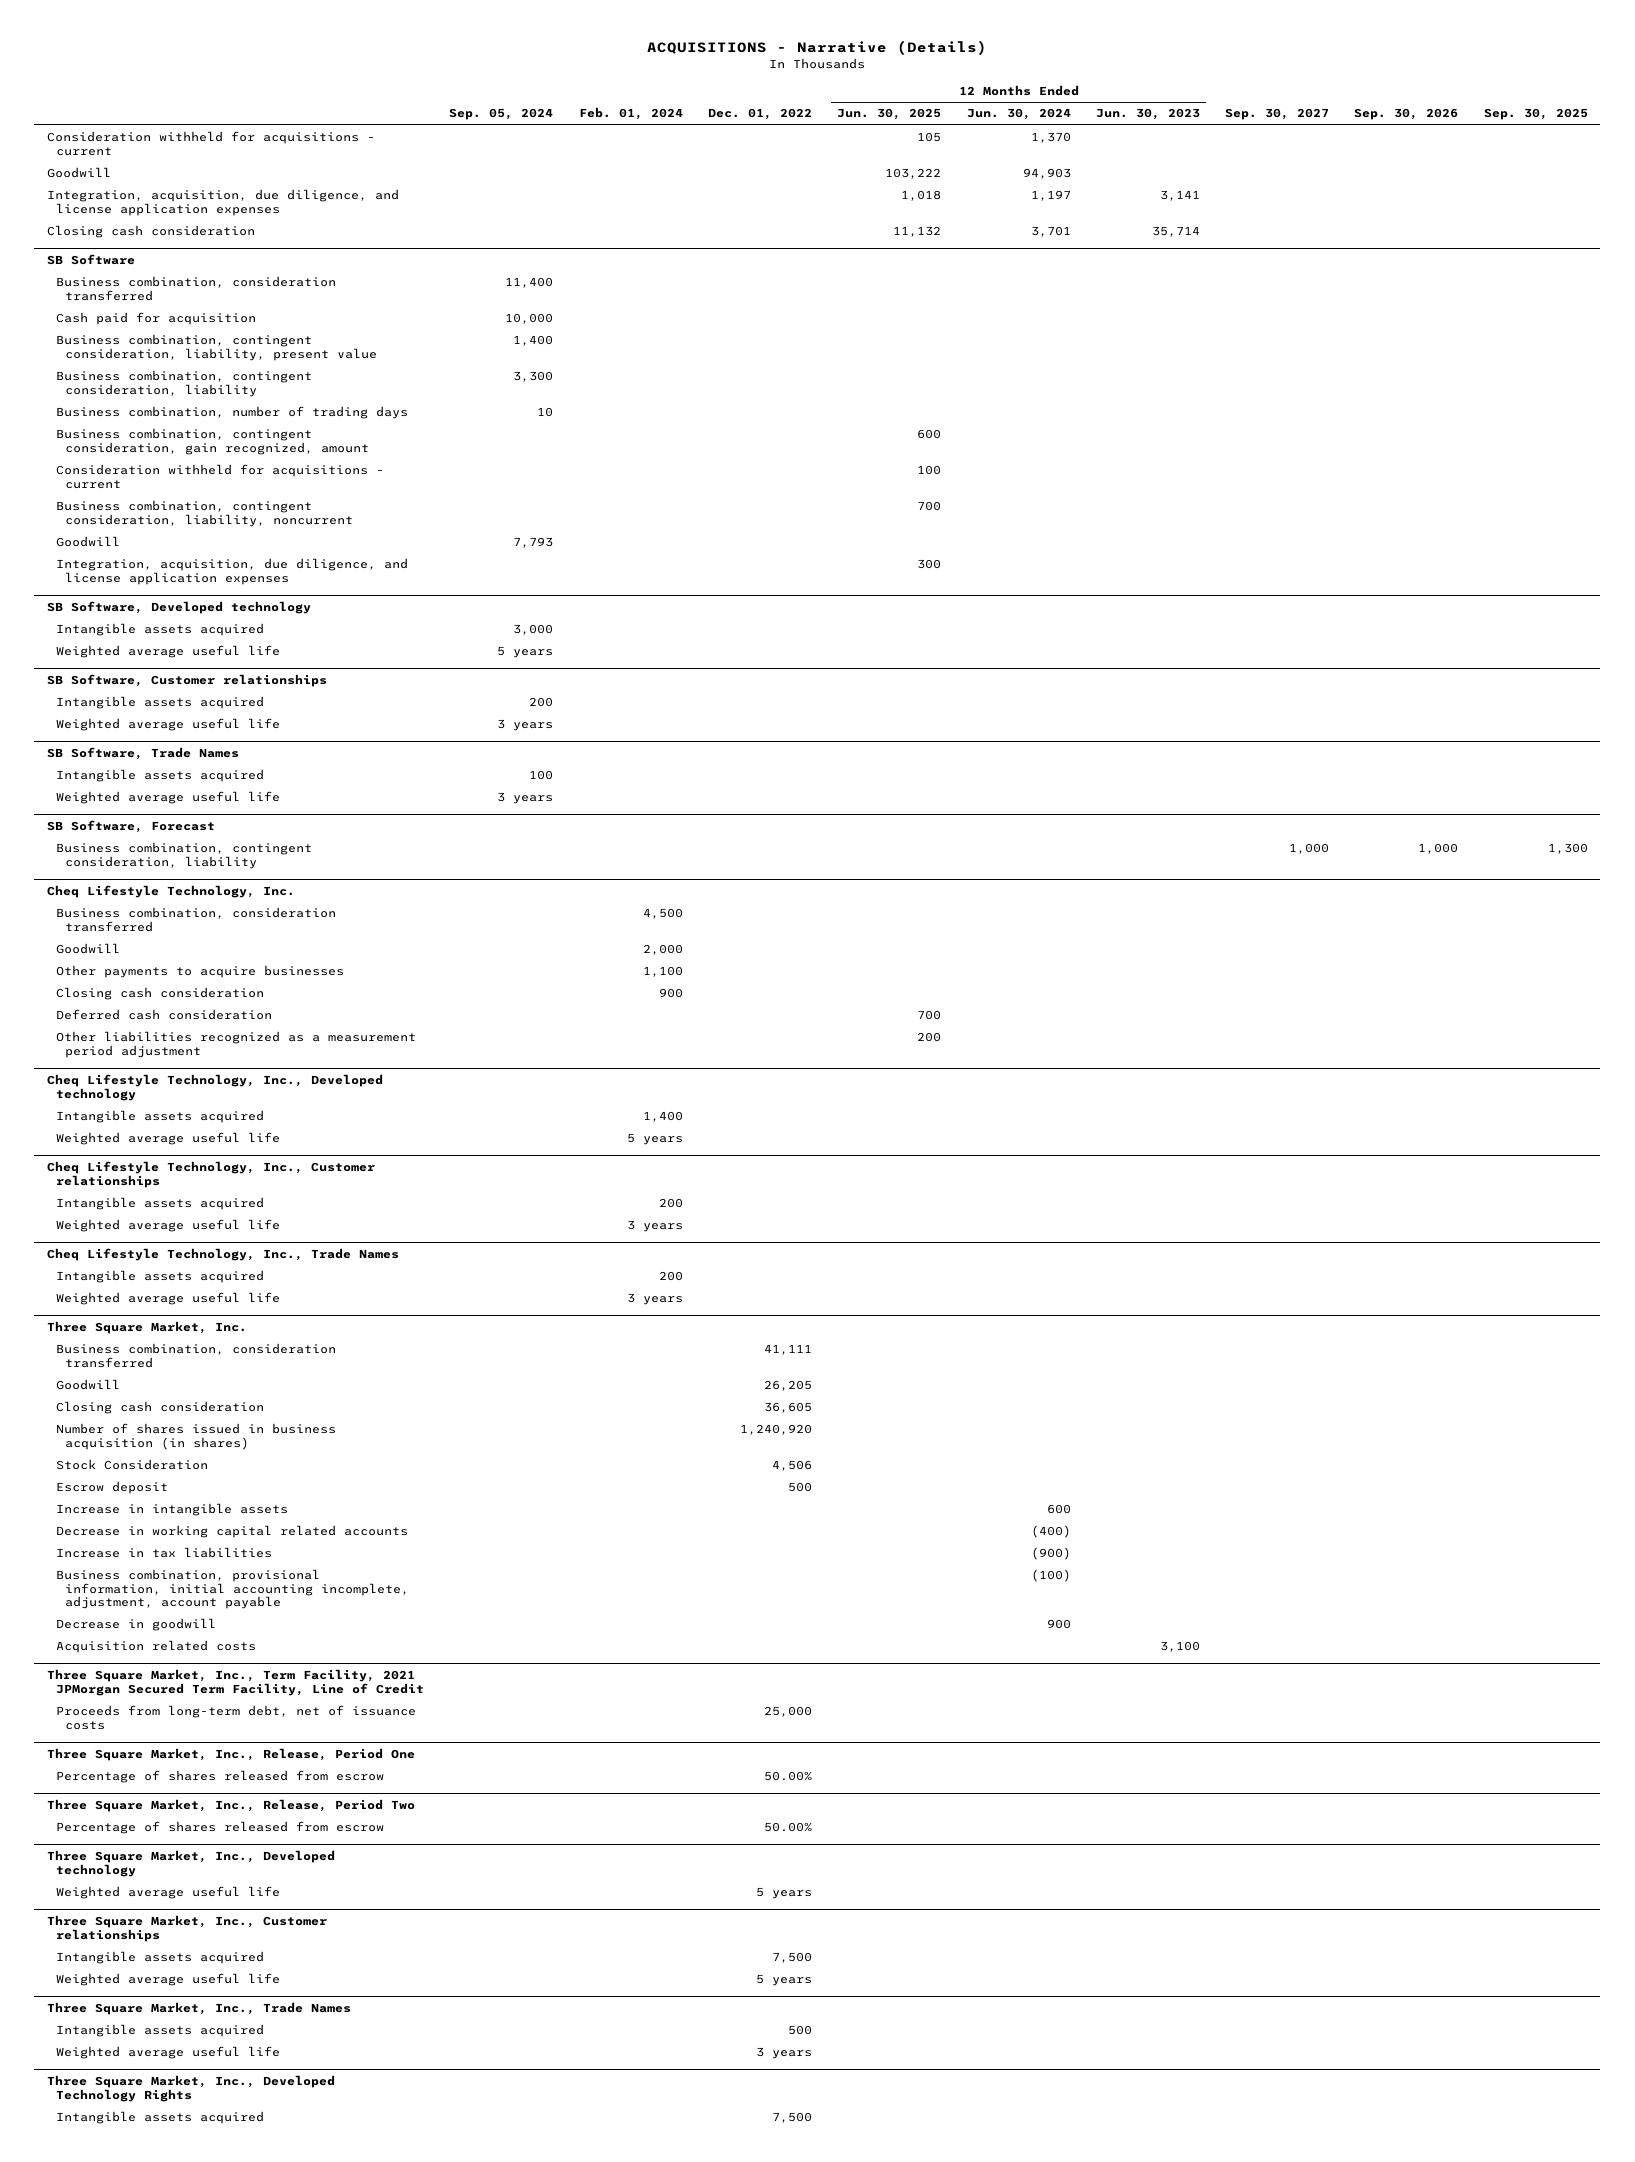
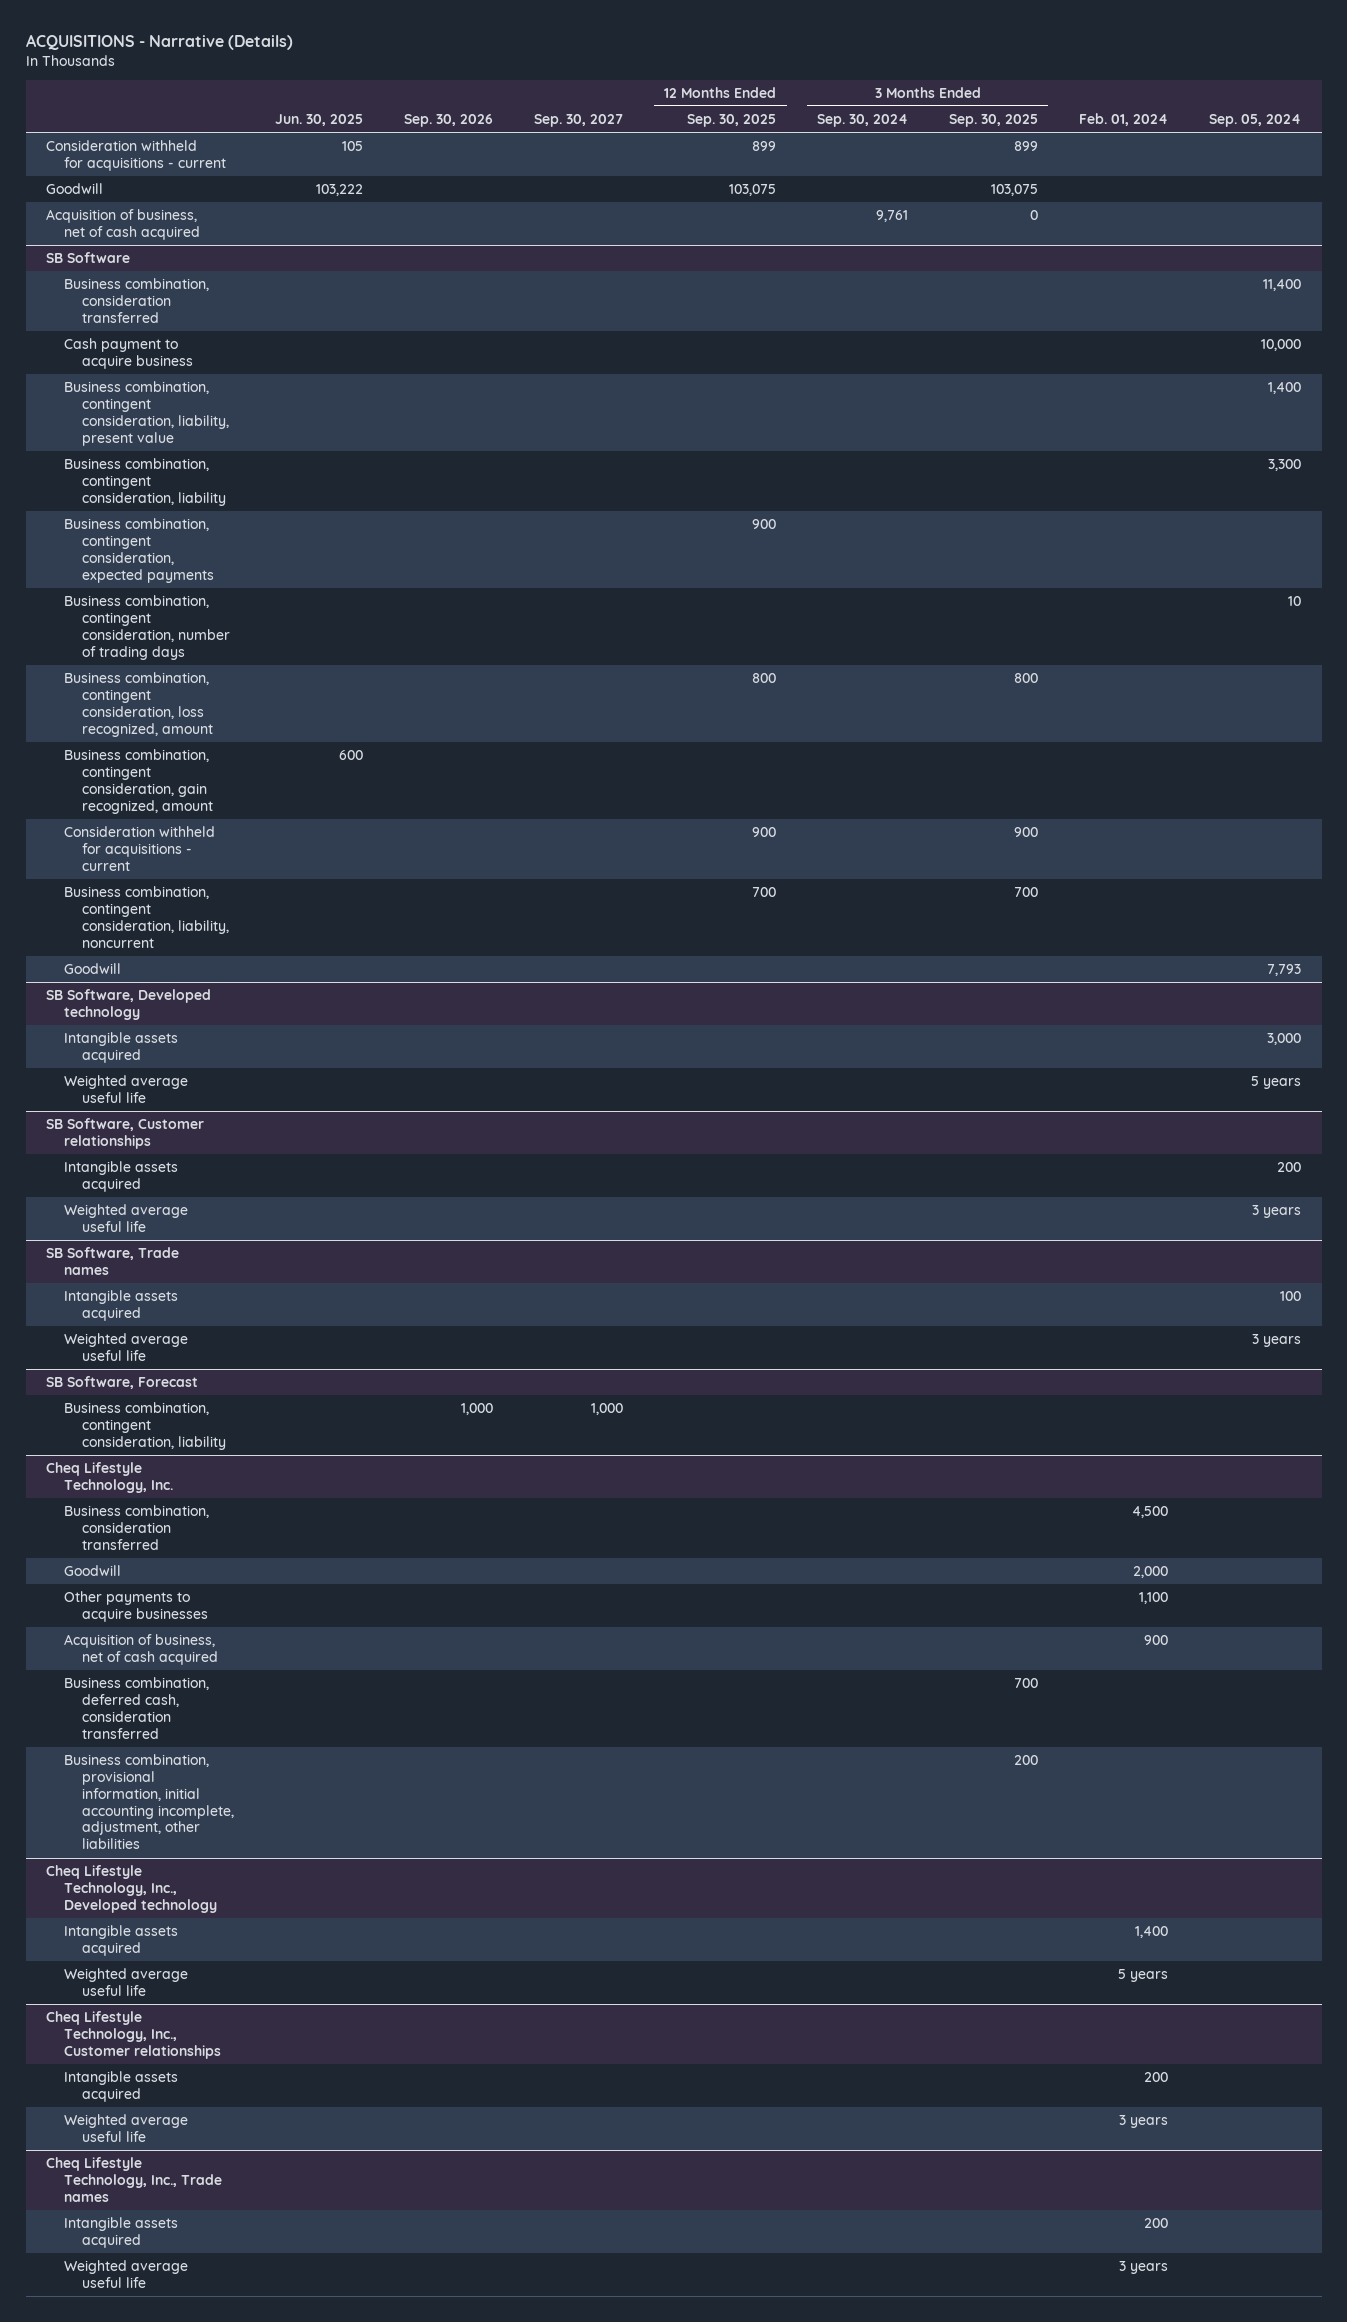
- | Sep. 05, 2024 | Feb. 01, 2024 | Dec. 01, 2022 | 12 Months Ended Jun. 30, 2025 | 12 Months Ended Jun. 30, 2024 | 12 Months Ended Jun. 30, 2023 | Sep. 30, 2027 | Sep. 30, 2026 | Sep. 30, 2025
+ | Jun. 30, 2025 | Sep. 30, 2026 | Sep. 30, 2027 | 12 Months Ended Sep. 30, 2025 | 3 Months Ended Sep. 30, 2024 | 3 Months Ended Sep. 30, 2025 | Feb. 01, 2024 | Sep. 05, 2024
- Integration, acquisition, due diligence, and license application expenses | | | | 1,018 | 1,197 | 3,141 | | |
- Closing cash consideration | | | | 11,132 | 3,701 | 35,714 | | |
+ Acquisition of business, net of cash acquired | | | | | 9,761 | 0 | |
@ SB Software
- Cash paid for acquisition | 10,000 | | | | | | | |
+ Cash payment to acquire business | | | | | | | | 10,000
- Business combination, number of trading days | 10 | | | | | | | |
+ Business combination, contingent consideration, expected payments | | | | 900 | | | |
+ Business combination, contingent consideration, number of trading days | | | | | | | | 10
+ Business combination, contingent consideration, loss recognized, amount | | | | 800 | | 800 | |
- Integration, acquisition, due diligence, and license application expenses | | | | 300 | | | | |
- SB Software, Trade Names
+ SB Software, Trade names
@ Cheq Lifestyle Technology, Inc.
- Closing cash consideration | | 900 | | | | | | |
- Deferred cash consideration | | | | 700 | | | | |
- Other liabilities recognized as a measurement period adjustment | | | | 200 | | | | |
+ Acquisition of business, net of cash acquired | | | | | | | 900 |
+ Business combination, deferred cash, consideration transferred | | | | | | 700 | |
+ Business combination, provisional information, initial accounting incomplete, adjustment, other liabilities | | | | | | 200 | |
- Cheq Lifestyle Technology, Inc., Trade Names
+ Cheq Lifestyle Technology, Inc., Trade names
- Three Square Market, Inc.
- Business combination, consideration transferred | | | 41,111 | | | | | |
- Goodwill | | | 26,205 | | | | | |
- Closing cash consideration | | | 36,605 | | | | | |
- Number of shares issued in business acquisition (in shares) | | | 1,240,920 | | | | | |
- Stock Consideration | | | 4,506 | | | | | |
- Escrow deposit | | | 500 | | | | | |
- Increase in intangible assets | | | | | 600 | | | |
- Decrease in working capital related accounts | | | | | (400) | | | |
- Increase in tax liabilities | | | | | (900) | | | |
- Business combination, provisional information, initial accounting incomplete, adjustment, account payable | | | | | (100) | | | |
- Decrease in goodwill | | | | | 900 | | | |
- Acquisition related costs | | | | | | 3,100 | | |
- Three Square Market, Inc., Term Facility, 2021 JPMorgan Secured Term Facility, Line of Credit
- Proceeds from long-term debt, net of issuance costs | | | 25,000 | | | | | |
- Three Square Market, Inc., Release, Period One
- Percentage of shares released from escrow | | | 50.00% | | | | | |
- Three Square Market, Inc., Release, Period Two
- Percentage of shares released from escrow | | | 50.00% | | | | | |
- Three Square Market, Inc., Developed technology
- Weighted average useful life | | | 5 years | | | | | |
- Three Square Market, Inc., Customer relationships
- Intangible assets acquired | | | 7,500 | | | | | |
- Weighted average useful life | | | 5 years | | | | | |
- Three Square Market, Inc., Trade Names
- Intangible assets acquired | | | 500 | | | | | |
- Weighted average useful life | | | 3 years | | | | | |
- Three Square Market, Inc., Developed Technology Rights
- Intangible assets acquired | | | 7,500 | | | | | |

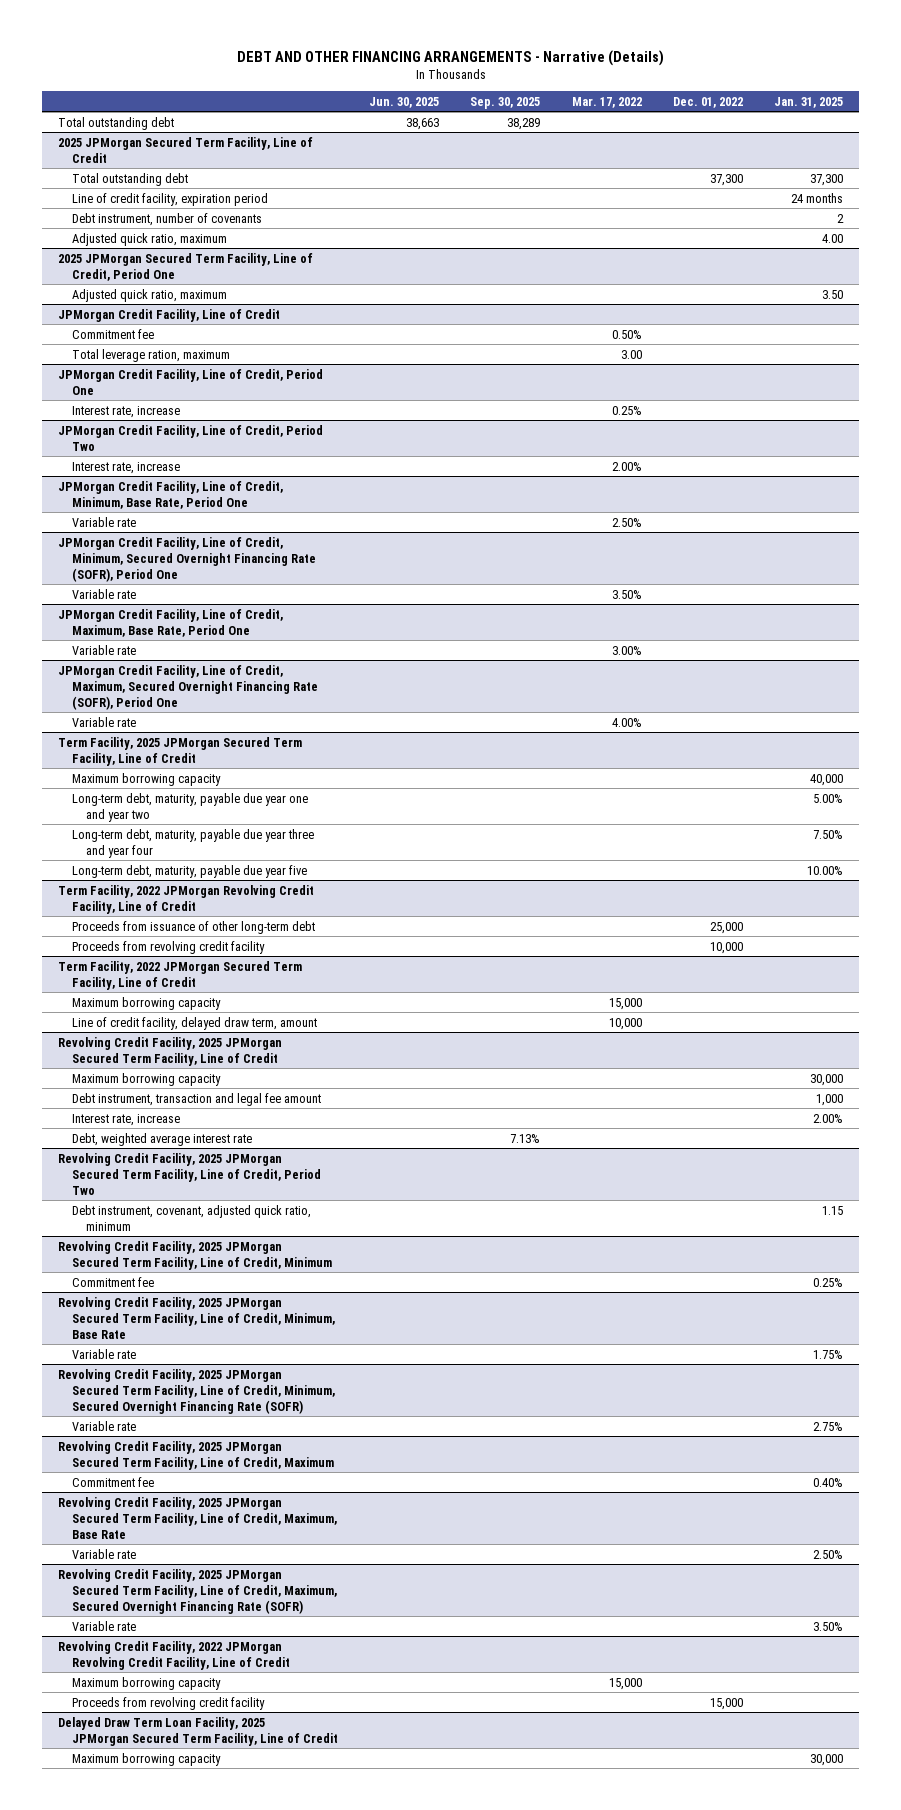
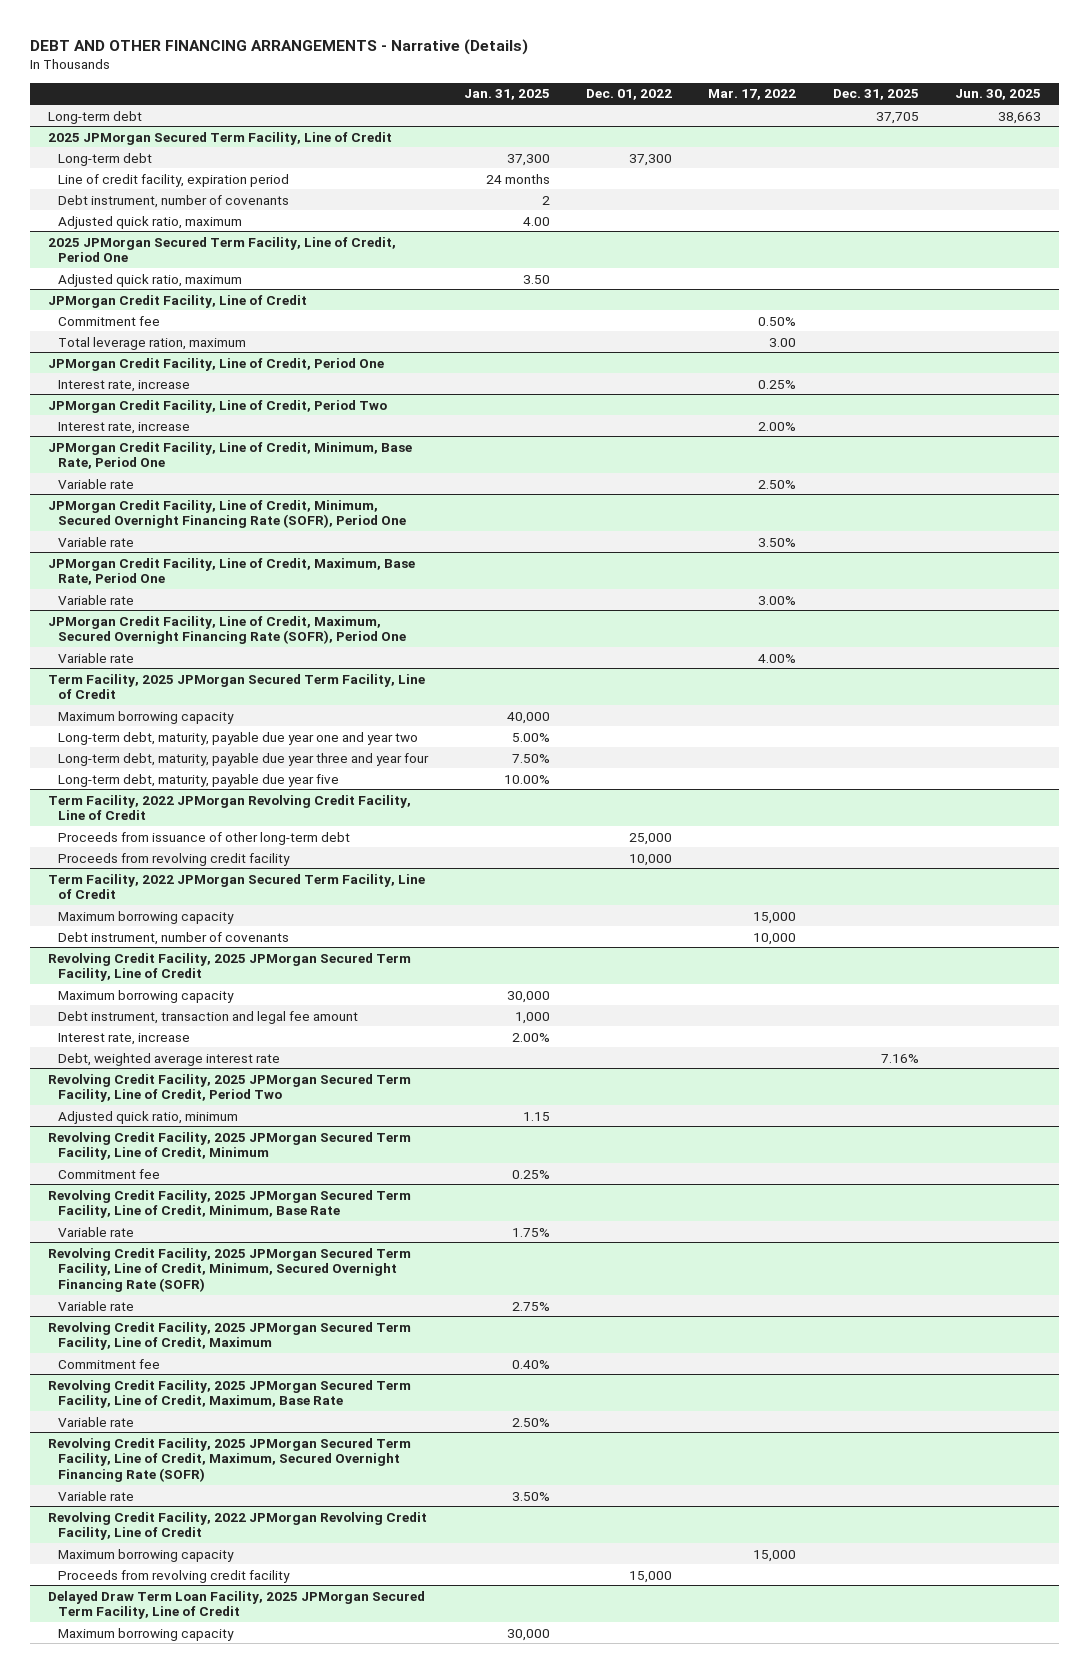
- | Jun. 30, 2025 | Sep. 30, 2025 | Mar. 17, 2022 | Dec. 01, 2022 | Jan. 31, 2025
+ | Jan. 31, 2025 | Dec. 01, 2022 | Mar. 17, 2022 | Dec. 31, 2025 | Jun. 30, 2025
- Total outstanding debt | 38,663 | 38,289 | | |
+ Long-term debt | | | | 37,705 | 38,663
@ 2025 JPMorgan Secured Term Facility, Line of Credit
- Total outstanding debt | | | | 37,300 | 37,300
+ Long-term debt | 37,300 | 37,300 | | |
@ Term Facility, 2022 JPMorgan Secured Term Facility, Line of Credit
- Line of credit facility, delayed draw term, amount | | | 10,000 | |
+ Debt instrument, number of covenants | | | 10,000 | |
@ Revolving Credit Facility, 2025 JPMorgan Secured Term Facility, Line of Credit, Period Two
- Debt instrument, covenant, adjusted quick ratio, minimum | | | | | 1.15
+ Adjusted quick ratio, minimum | 1.15 | | | |

